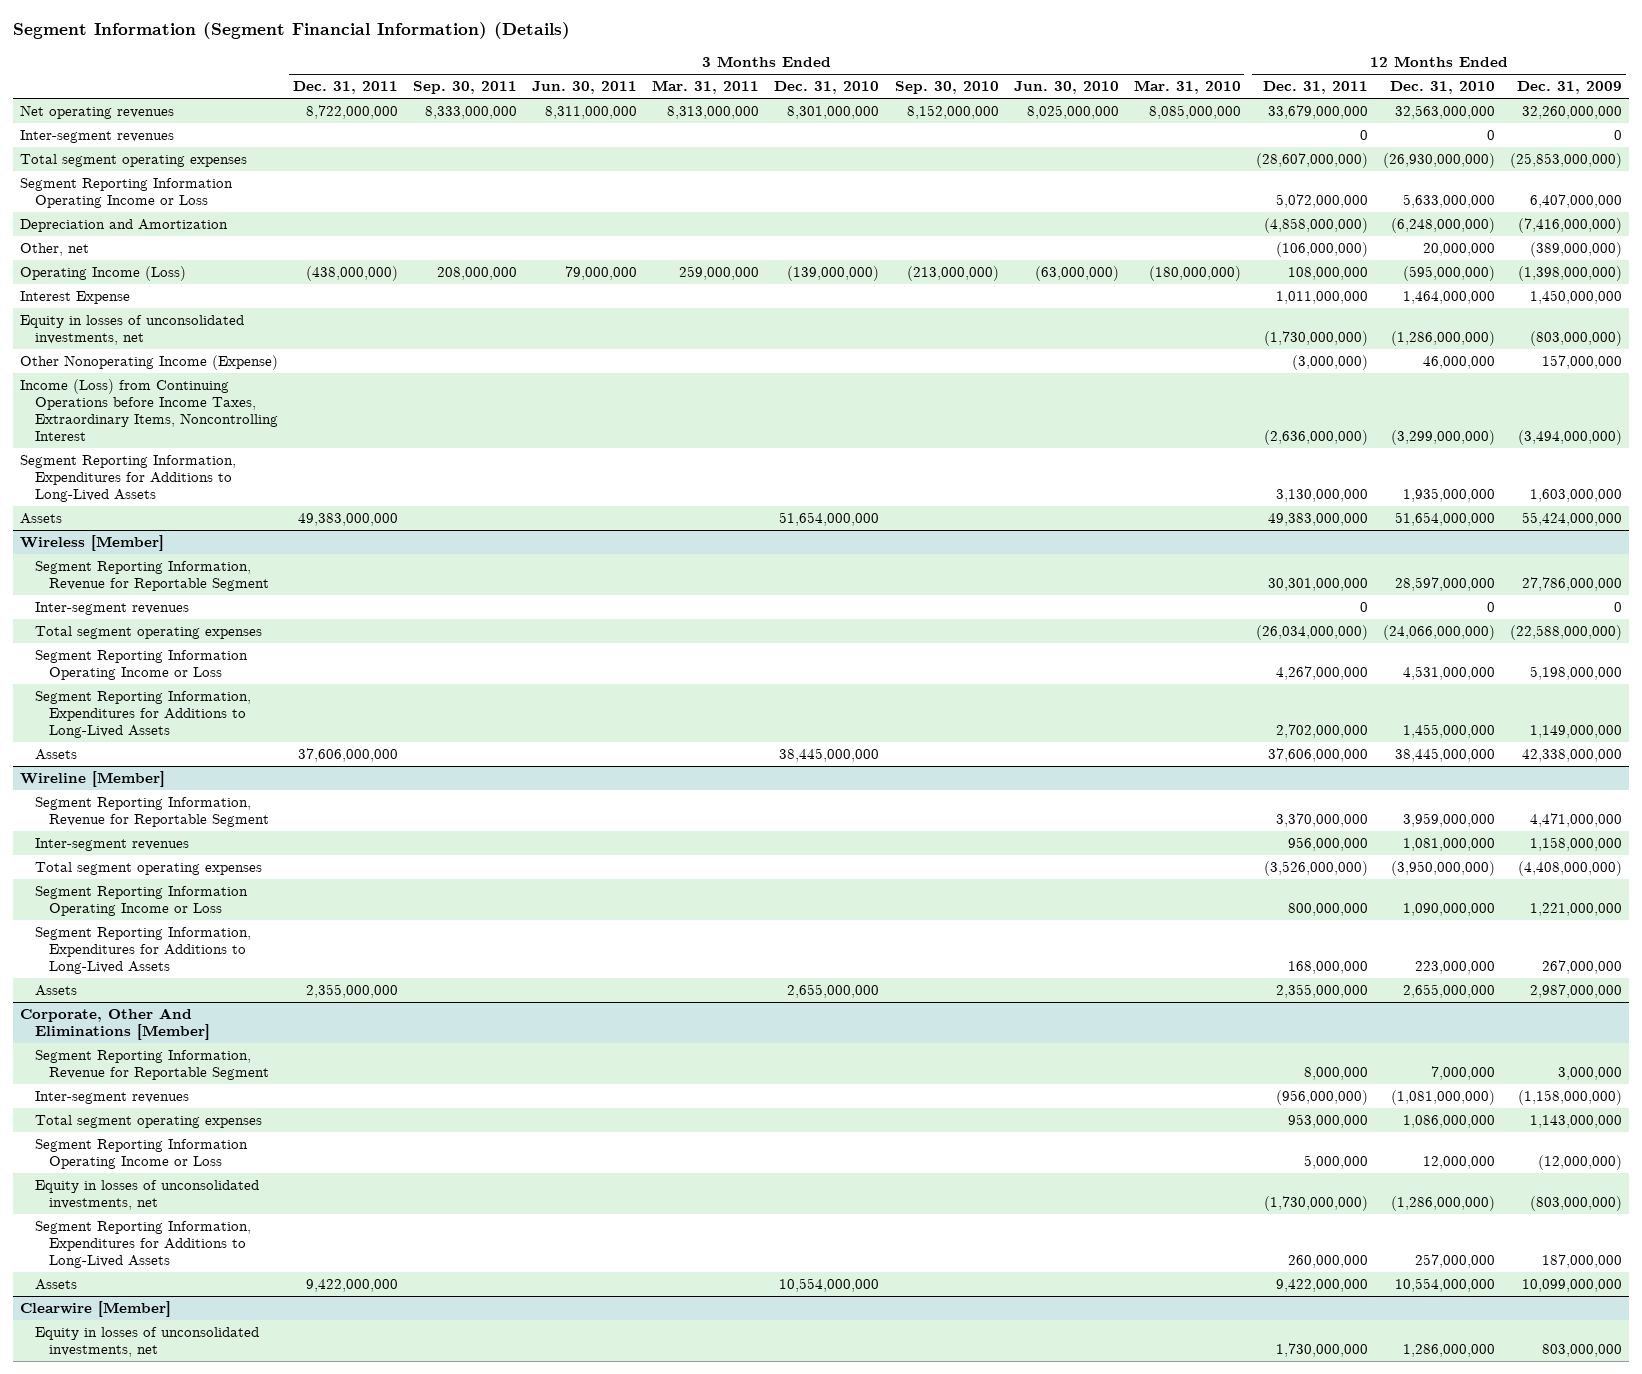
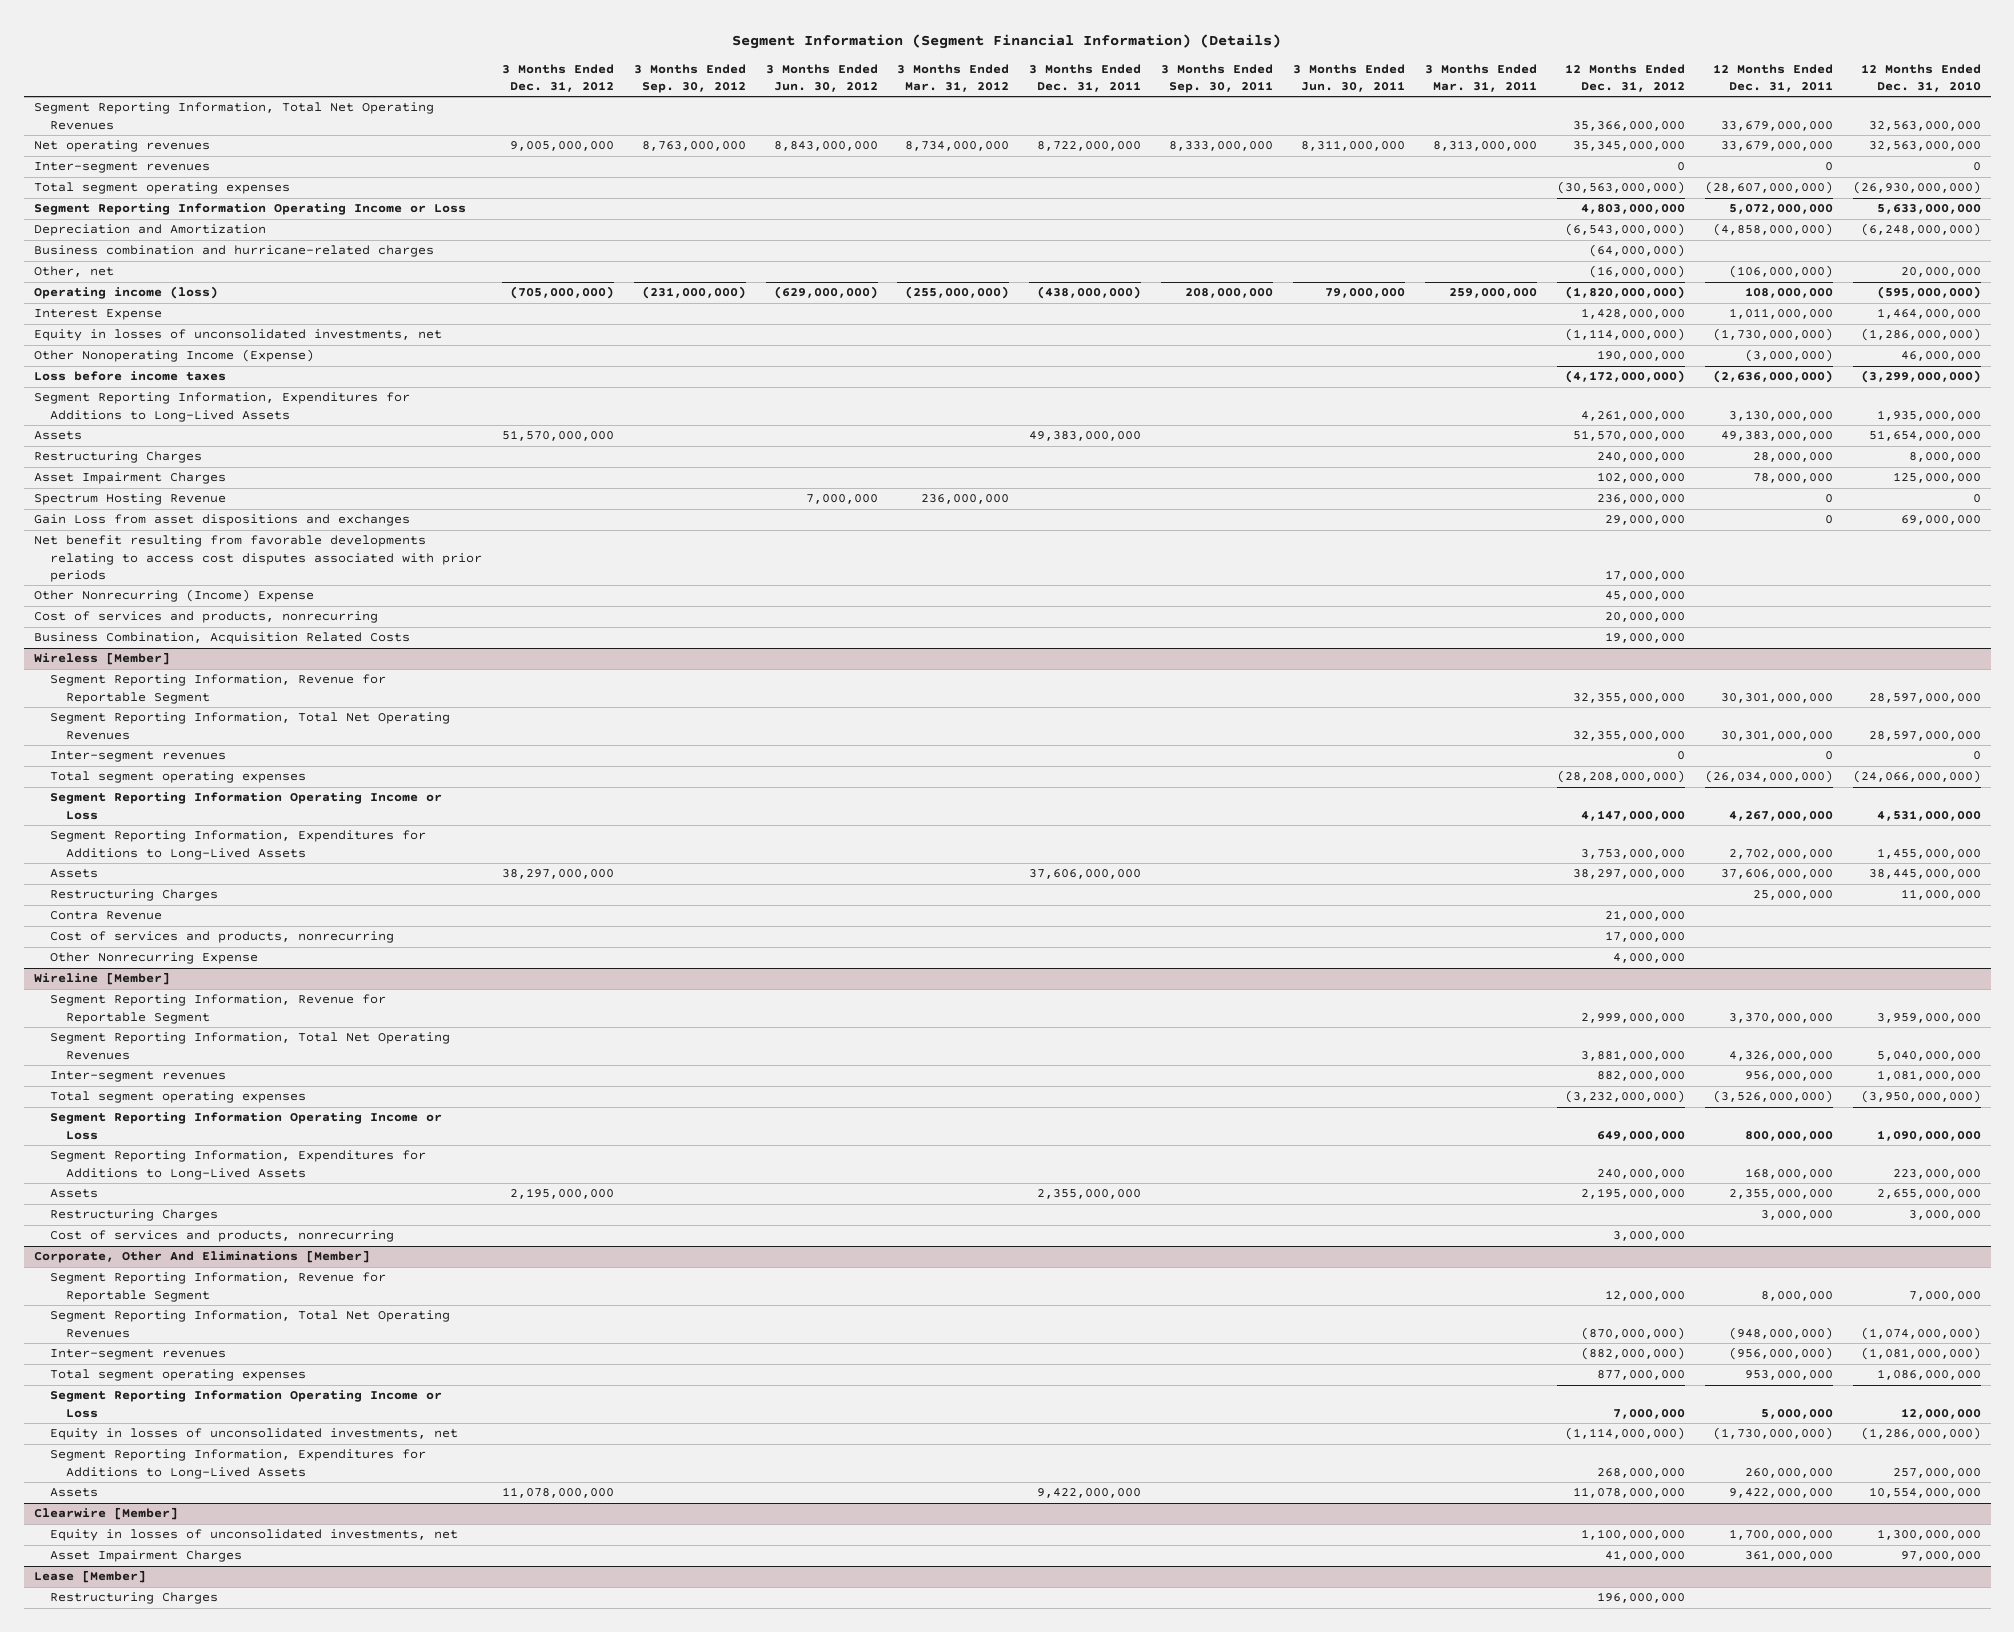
- | 3 Months Ended Dec. 31, 2011 | 3 Months Ended Sep. 30, 2011 | 3 Months Ended Jun. 30, 2011 | 3 Months Ended Mar. 31, 2011 | 3 Months Ended Dec. 31, 2010 | 3 Months Ended Sep. 30, 2010 | 3 Months Ended Jun. 30, 2010 | 3 Months Ended Mar. 31, 2010 | 12 Months Ended Dec. 31, 2011 | 12 Months Ended Dec. 31, 2010 | 12 Months Ended Dec. 31, 2009
+ | 3 Months Ended Dec. 31, 2012 | 3 Months Ended Sep. 30, 2012 | 3 Months Ended Jun. 30, 2012 | 3 Months Ended Mar. 31, 2012 | 3 Months Ended Dec. 31, 2011 | 3 Months Ended Sep. 30, 2011 | 3 Months Ended Jun. 30, 2011 | 3 Months Ended Mar. 31, 2011 | 12 Months Ended Dec. 31, 2012 | 12 Months Ended Dec. 31, 2011 | 12 Months Ended Dec. 31, 2010
+ Segment Reporting Information, Total Net Operating Revenues | | | | | | | | | 35,366,000,000 | 33,679,000,000 | 32,563,000,000
+ Business combination and hurricane-related charges | | | | | | | | | (64,000,000) | |
- Operating Income (Loss) | (438,000,000) | 208,000,000 | 79,000,000 | 259,000,000 | (139,000,000) | (213,000,000) | (63,000,000) | (180,000,000) | 108,000,000 | (595,000,000) | (1,398,000,000)
+ Operating income (loss) | (705,000,000) | (231,000,000) | (629,000,000) | (255,000,000) | (438,000,000) | 208,000,000 | 79,000,000 | 259,000,000 | (1,820,000,000) | 108,000,000 | (595,000,000)
- Income (Loss) from Continuing Operations before Income Taxes, Extraordinary Items, Noncontrolling Interest | | | | | | | | | (2,636,000,000) | (3,299,000,000) | (3,494,000,000)
+ Loss before income taxes | | | | | | | | | (4,172,000,000) | (2,636,000,000) | (3,299,000,000)
+ Restructuring Charges | | | | | | | | | 240,000,000 | 28,000,000 | 8,000,000
+ Asset Impairment Charges | | | | | | | | | 102,000,000 | 78,000,000 | 125,000,000
+ Spectrum Hosting Revenue | | | 7,000,000 | 236,000,000 | | | | | 236,000,000 | 0 | 0
+ Gain Loss from asset dispositions and exchanges | | | | | | | | | 29,000,000 | 0 | 69,000,000
+ Net benefit resulting from favorable developments relating to access cost disputes associated with prior periods | | | | | | | | | 17,000,000 | |
+ Other Nonrecurring (Income) Expense | | | | | | | | | 45,000,000 | |
+ Cost of services and products, nonrecurring | | | | | | | | | 20,000,000 | |
+ Business Combination, Acquisition Related Costs | | | | | | | | | 19,000,000 | |
@ Wireless [Member]
+ Segment Reporting Information, Total Net Operating Revenues | | | | | | | | | 32,355,000,000 | 30,301,000,000 | 28,597,000,000
+ Restructuring Charges | | | | | | | | | | 25,000,000 | 11,000,000
+ Contra Revenue | | | | | | | | | 21,000,000 | |
+ Cost of services and products, nonrecurring | | | | | | | | | 17,000,000 | |
+ Other Nonrecurring Expense | | | | | | | | | 4,000,000 | |
@ Wireline [Member]
+ Segment Reporting Information, Total Net Operating Revenues | | | | | | | | | 3,881,000,000 | 4,326,000,000 | 5,040,000,000
+ Restructuring Charges | | | | | | | | | | 3,000,000 | 3,000,000
+ Cost of services and products, nonrecurring | | | | | | | | | 3,000,000 | |
@ Corporate, Other And Eliminations [Member]
+ Segment Reporting Information, Total Net Operating Revenues | | | | | | | | | (870,000,000) | (948,000,000) | (1,074,000,000)
@ Clearwire [Member]
- Equity in losses of unconsolidated investments, net | | | | | | | | | 1,730,000,000 | 1,286,000,000 | 803,000,000
+ Equity in losses of unconsolidated investments, net | | | | | | | | | 1,100,000,000 | 1,700,000,000 | 1,300,000,000
+ Asset Impairment Charges | | | | | | | | | 41,000,000 | 361,000,000 | 97,000,000
+ Lease [Member]
+ Restructuring Charges | | | | | | | | | 196,000,000 | |

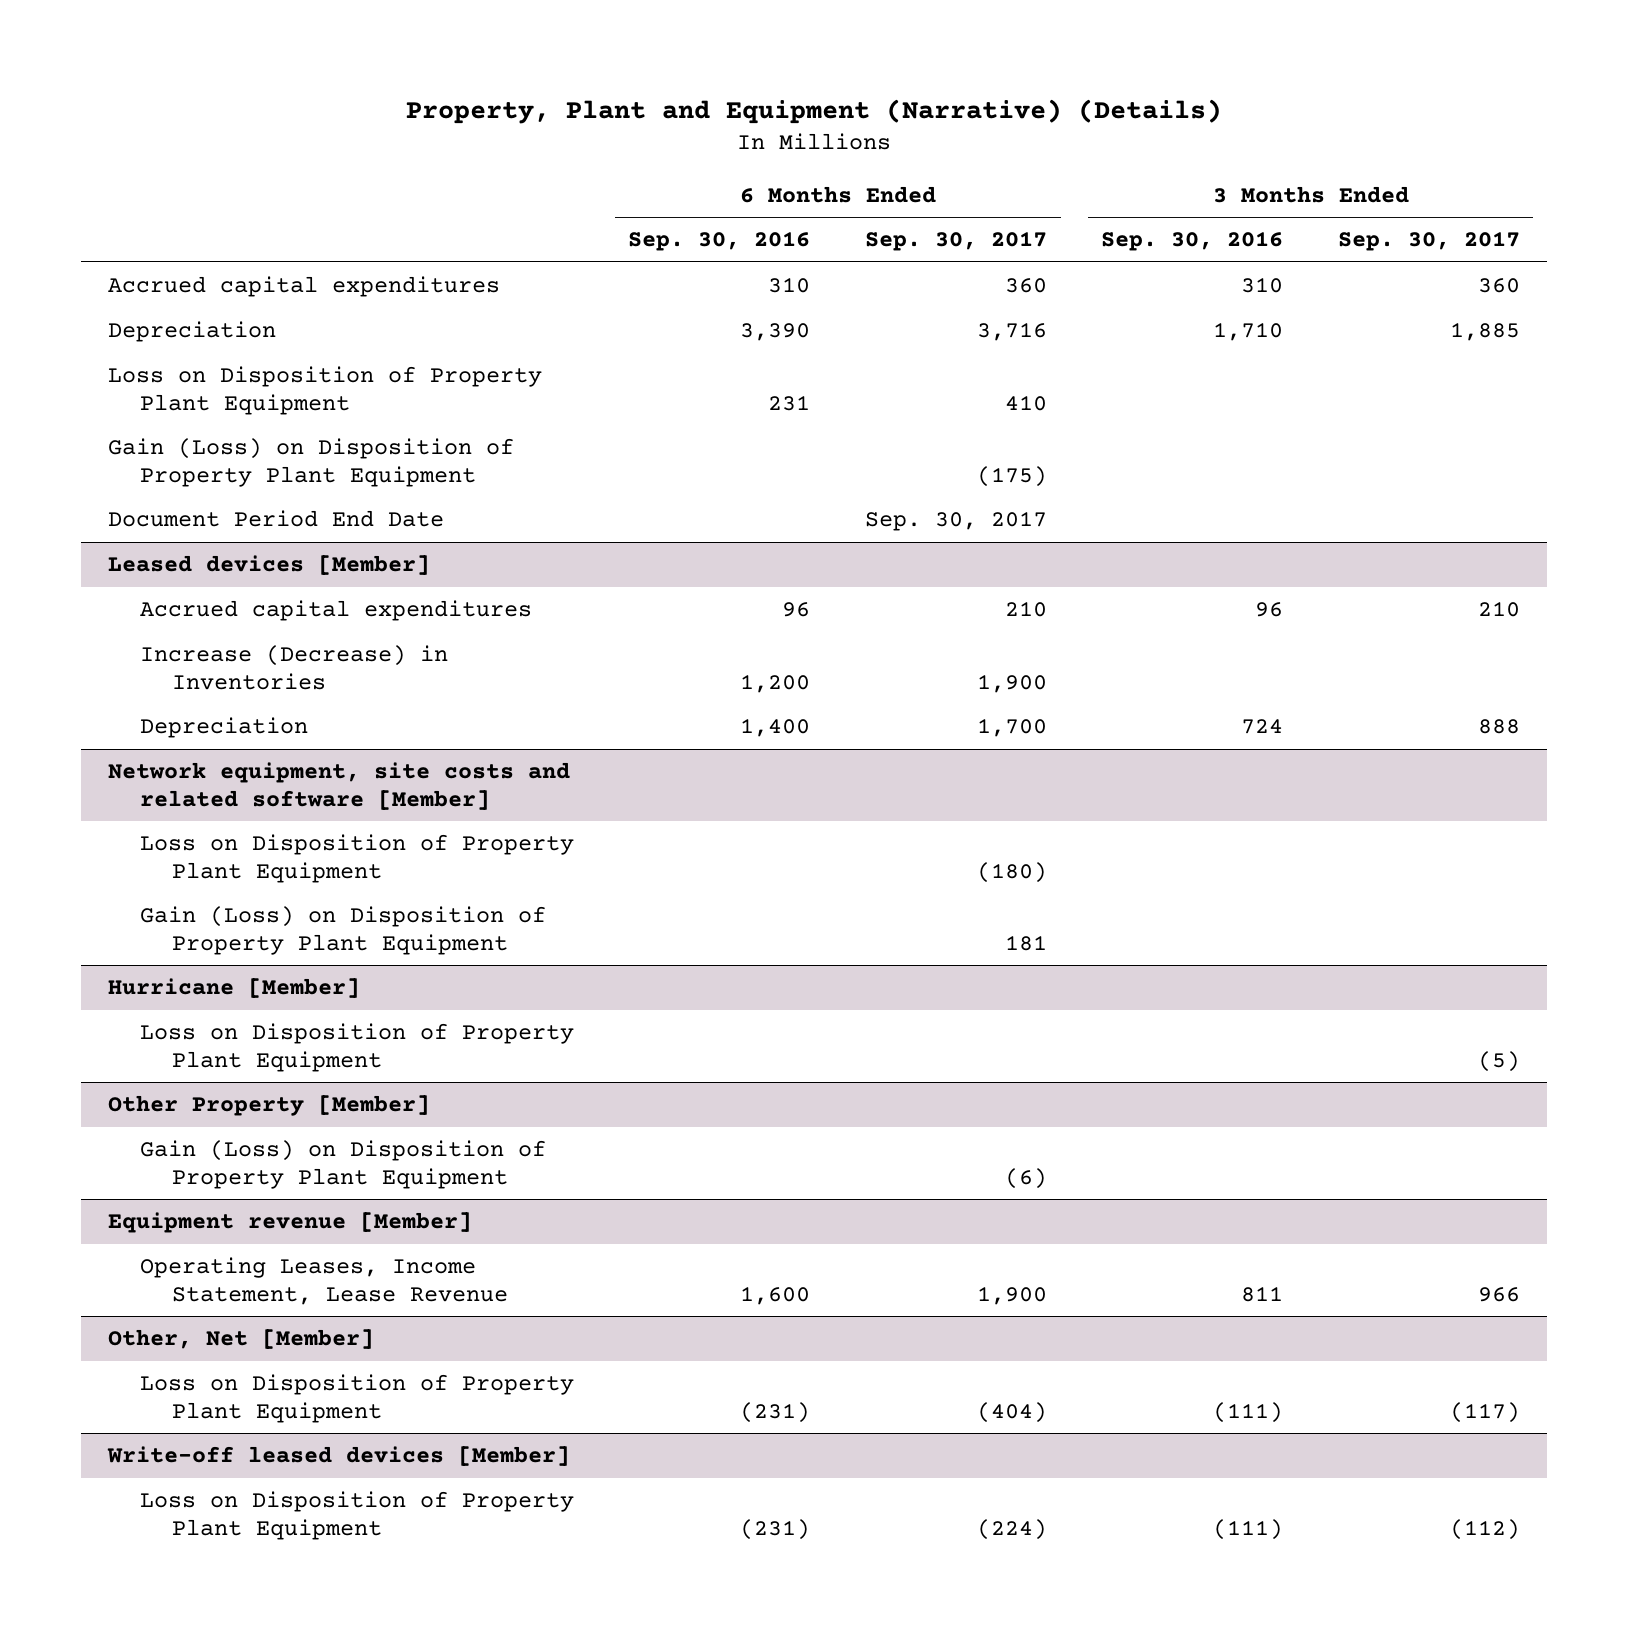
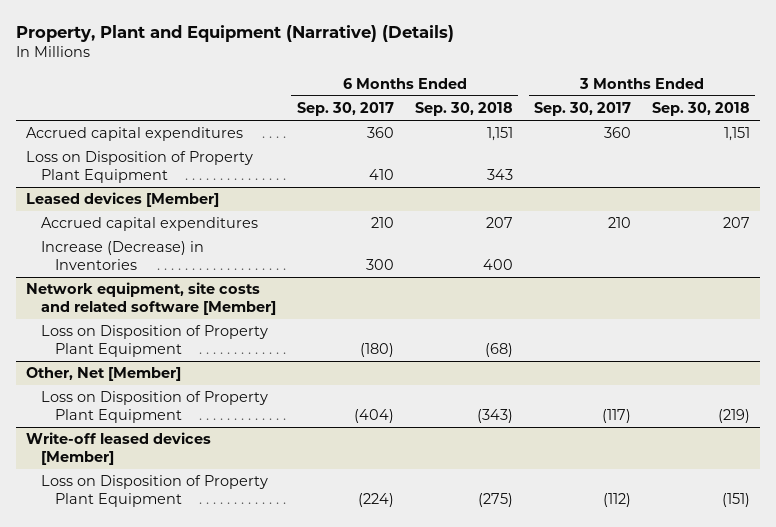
- | 6 Months Ended Sep. 30, 2016 | 6 Months Ended Sep. 30, 2017 | 3 Months Ended Sep. 30, 2016 | 3 Months Ended Sep. 30, 2017
+ | 6 Months Ended Sep. 30, 2017 | 6 Months Ended Sep. 30, 2018 | 3 Months Ended Sep. 30, 2017 | 3 Months Ended Sep. 30, 2018
- Depreciation | 3,390 | 3,716 | 1,710 | 1,885
- Gain (Loss) on Disposition of Property Plant Equipment | | (175) | |
- Document Period End Date | | Sep. 30, 2017 | |
@ Leased devices [Member]
- Increase (Decrease) in Inventories | 1,200 | 1,900 | |
- Depreciation | 1,400 | 1,700 | 724 | 888
+ Increase (Decrease) in Inventories | 300 | 400 | |
@ Network equipment, site costs and related software [Member]
- Gain (Loss) on Disposition of Property Plant Equipment | | 181 | |
- Hurricane [Member]
- Loss on Disposition of Property Plant Equipment | | | | (5)
- Other Property [Member]
- Gain (Loss) on Disposition of Property Plant Equipment | | (6) | |
- Equipment revenue [Member]
- Operating Leases, Income Statement, Lease Revenue | 1,600 | 1,900 | 811 | 966

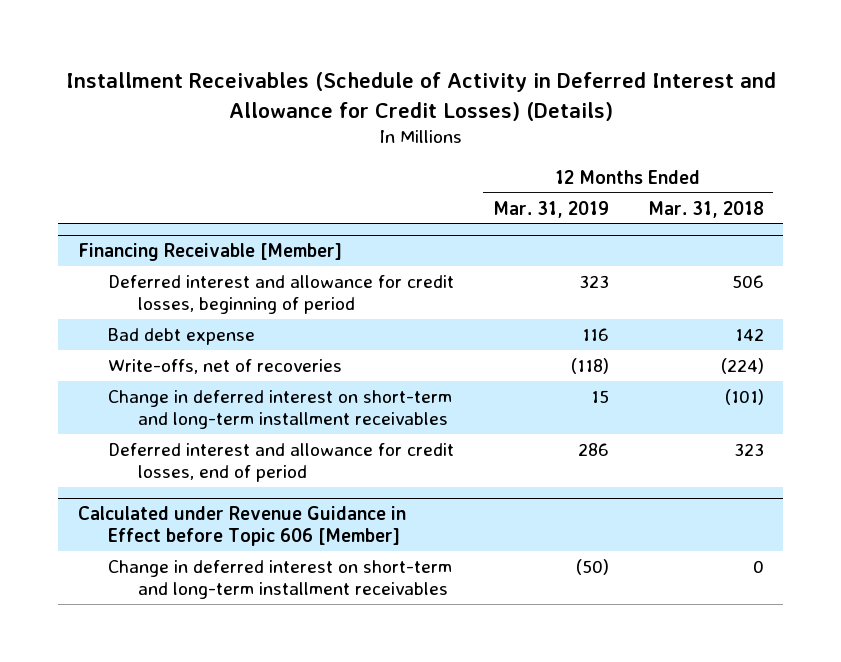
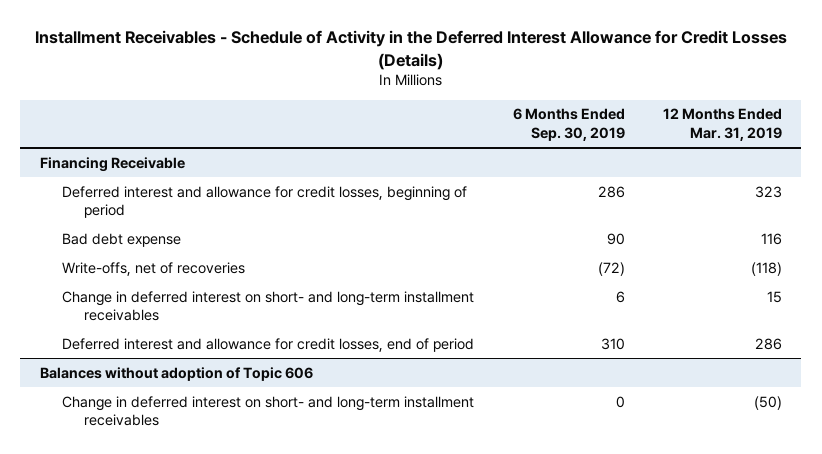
- Installment Receivables (Schedule of Activity in Deferred Interest and Allowance for Credit Losses) (Details)
+ Installment Receivables - Schedule of Activity in the Deferred Interest Allowance for Credit Losses (Details)
- | 12 Months Ended Mar. 31, 2019 | 12 Months Ended Mar. 31, 2018
+ | 6 Months Ended Sep. 30, 2019 | 12 Months Ended Mar. 31, 2019
- Financing Receivable [Member]
+ Financing Receivable
- Change in deferred interest on short-term and long-term installment receivables | 15 | (101)
+ Change in deferred interest on short- and long-term installment receivables | 6 | 15
- Calculated under Revenue Guidance in Effect before Topic 606 [Member]
- Change in deferred interest on short-term and long-term installment receivables | (50) | 0
+ Balances without adoption of Topic 606
+ Change in deferred interest on short- and long-term installment receivables | 0 | (50)

